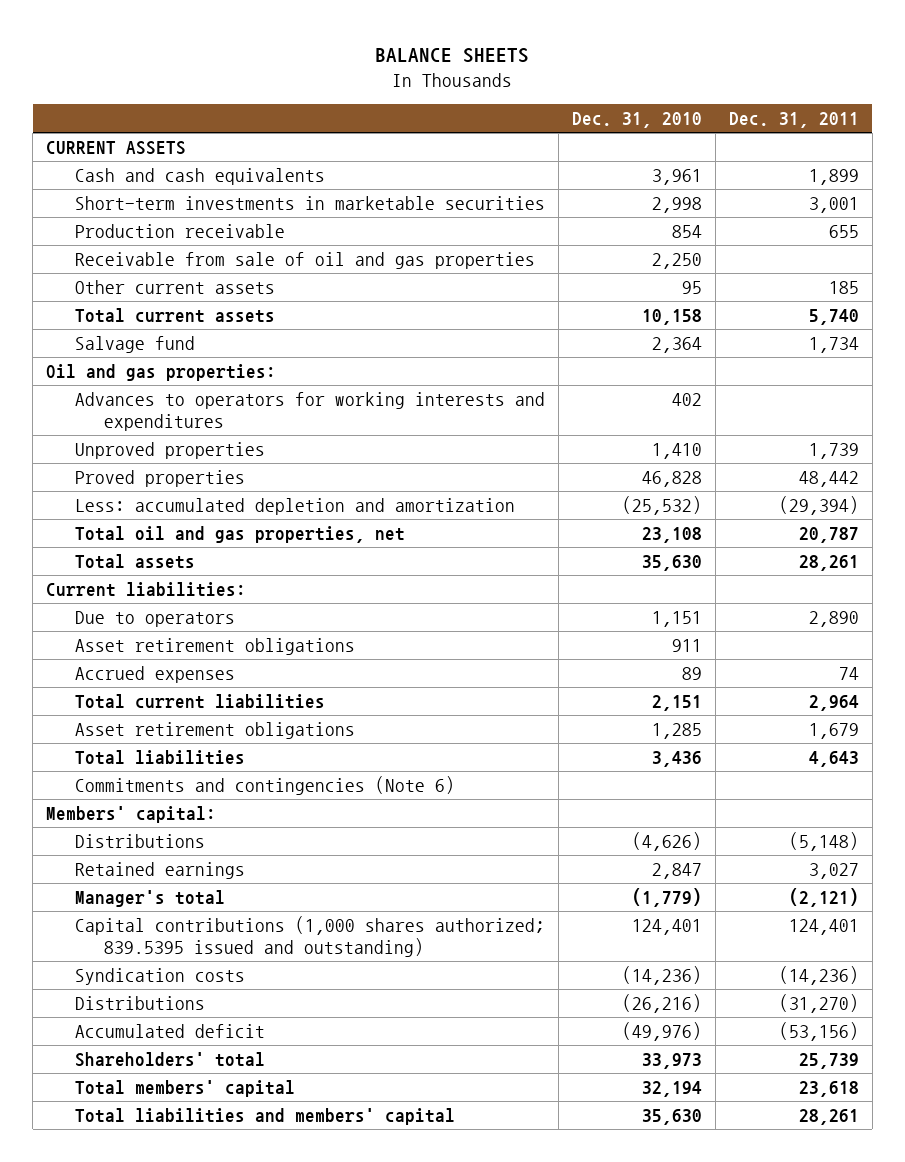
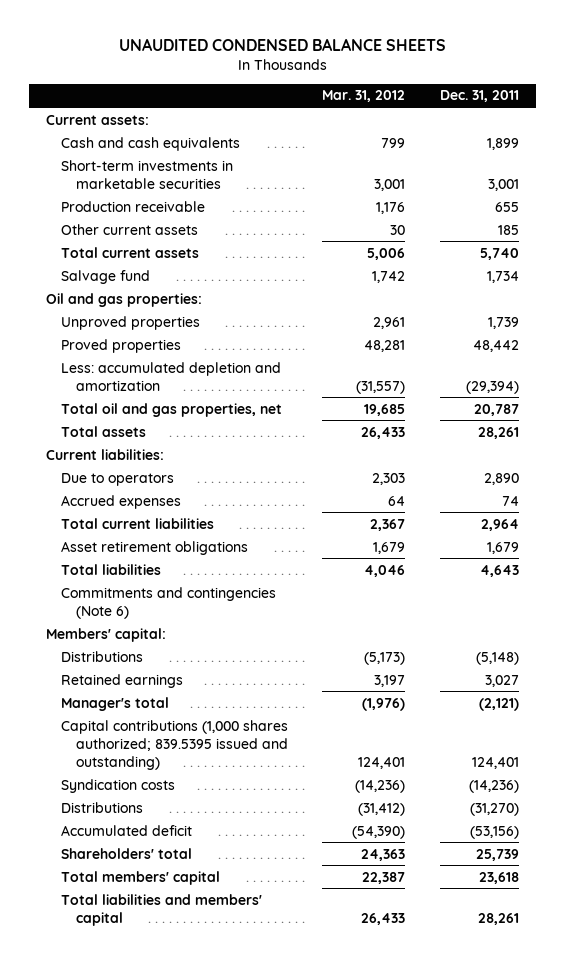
- BALANCE SHEETS
+ UNAUDITED CONDENSED BALANCE SHEETS
- | Dec. 31, 2010 | Dec. 31, 2011
+ | Mar. 31, 2012 | Dec. 31, 2011
- CURRENT ASSETS
+ Current assets:
- Receivable from sale of oil and gas properties | 2,250 |
- Advances to operators for working interests and expenditures | 402 |
- Asset retirement obligations | 911 |

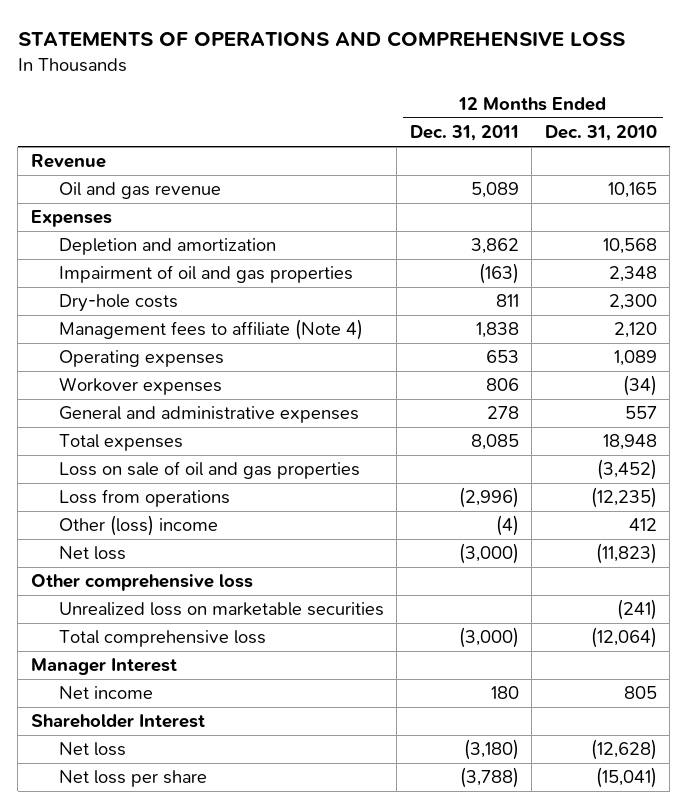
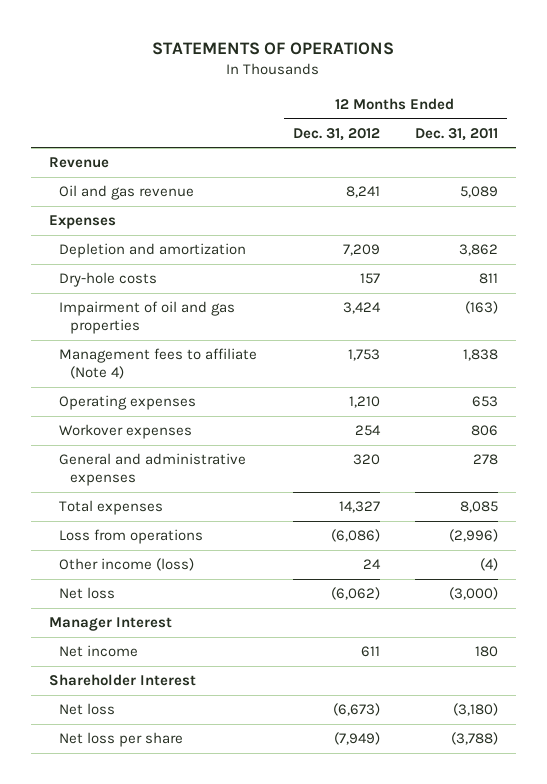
- STATEMENTS OF OPERATIONS AND COMPREHENSIVE LOSS
+ STATEMENTS OF OPERATIONS
- | 12 Months Ended Dec. 31, 2011 | 12 Months Ended Dec. 31, 2010
+ | 12 Months Ended Dec. 31, 2012 | 12 Months Ended Dec. 31, 2011
moved down: Impairment of oil and gas properties | 3,424 | (163)
- Loss on sale of oil and gas properties | | (3,452)
- Other (loss) income | (4) | 412
+ Other income (loss) | 24 | (4)
- Other comprehensive loss
- Unrealized loss on marketable securities | | (241)
- Total comprehensive loss | (3,000) | (12,064)

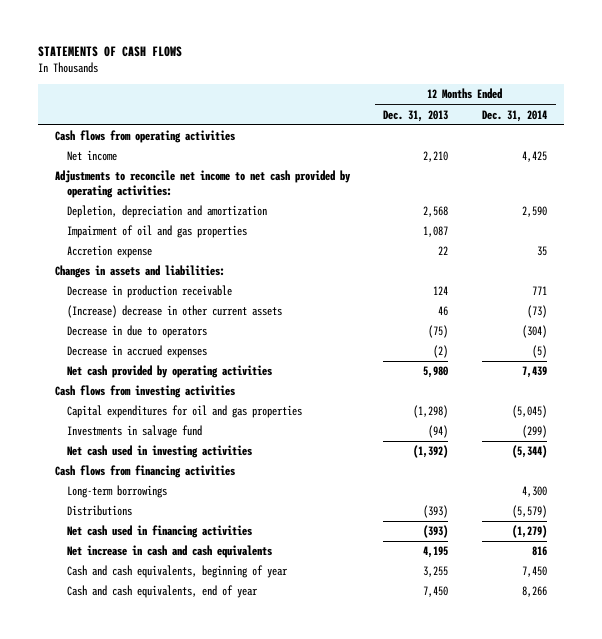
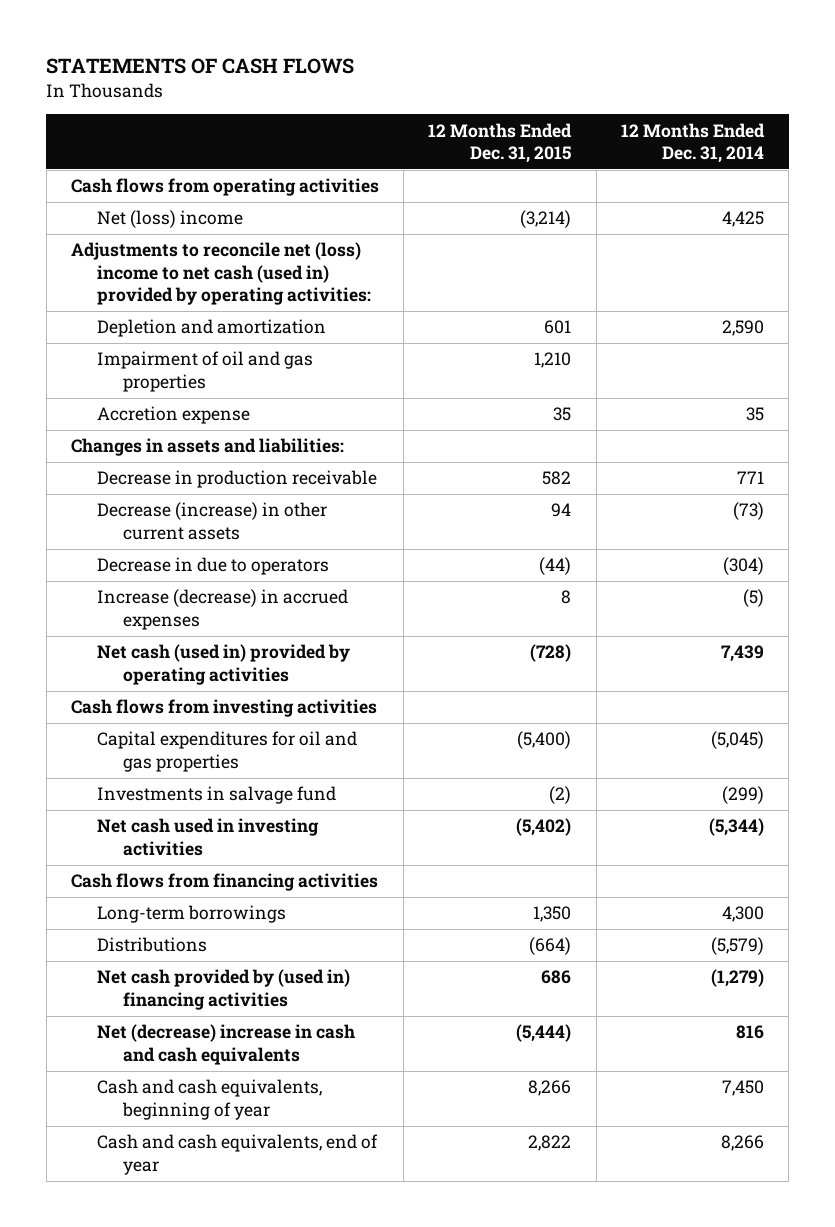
- | 12 Months Ended Dec. 31, 2013 | 12 Months Ended Dec. 31, 2014
+ | 12 Months Ended Dec. 31, 2015 | 12 Months Ended Dec. 31, 2014
- Net income | 2,210 | 4,425
- Adjustments to reconcile net income to net cash provided by operating activities:
- Depletion, depreciation and amortization | 2,568 | 2,590
+ Net (loss) income | (3,214) | 4,425
+ Adjustments to reconcile net (loss) income to net cash (used in) provided by operating activities:
+ Depletion and amortization | 601 | 2,590
- (Increase) decrease in other current assets | 46 | (73)
+ Decrease (increase) in other current assets | 94 | (73)
- Decrease in accrued expenses | (2) | (5)
- Net cash provided by operating activities | 5,980 | 7,439
+ Increase (decrease) in accrued expenses | 8 | (5)
+ Net cash (used in) provided by operating activities | (728) | 7,439
- Net cash used in financing activities | (393) | (1,279)
- Net increase in cash and cash equivalents | 4,195 | 816
+ Net cash provided by (used in) financing activities | 686 | (1,279)
+ Net (decrease) increase in cash and cash equivalents | (5,444) | 816

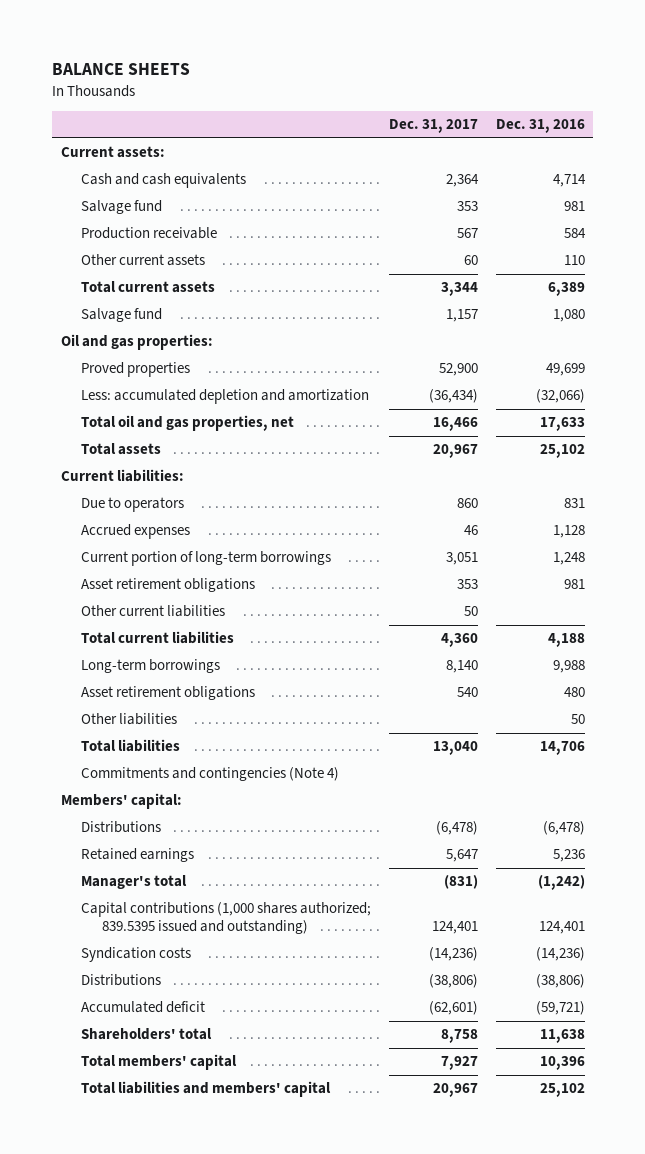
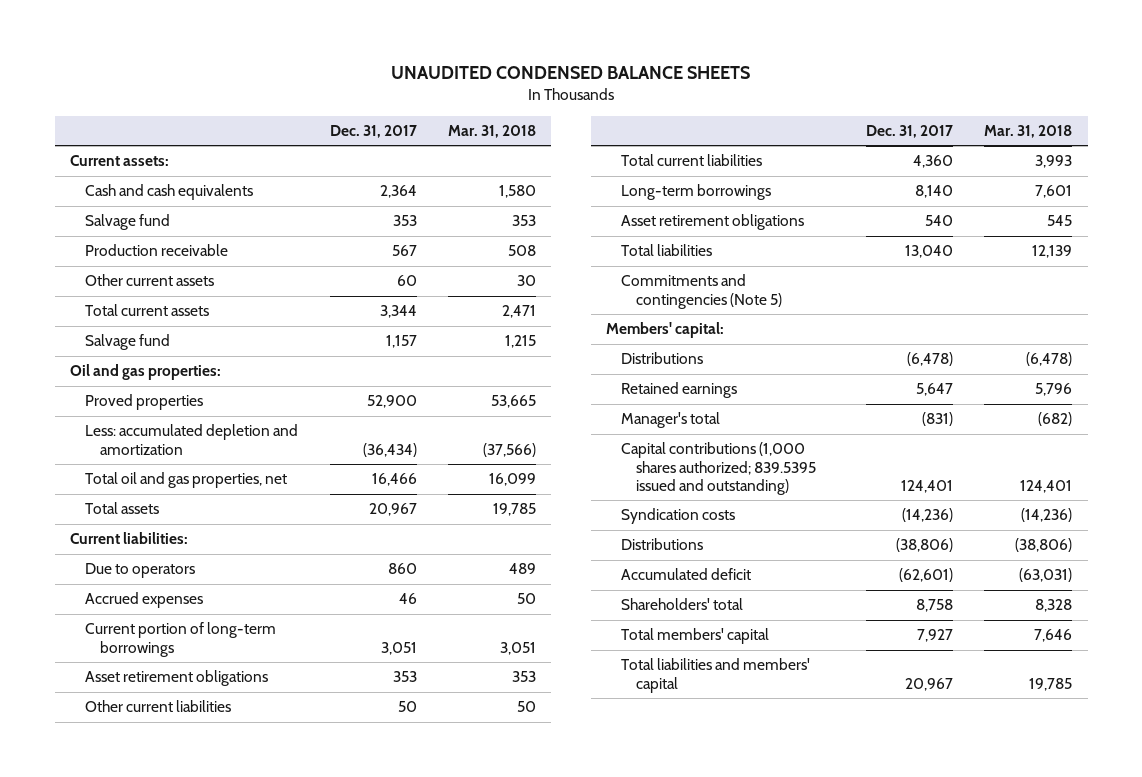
- BALANCE SHEETS
+ UNAUDITED CONDENSED BALANCE SHEETS
- | Dec. 31, 2017 | Dec. 31, 2016
+ | Dec. 31, 2017 | Mar. 31, 2018
- Other liabilities | | 50
- Commitments and contingencies (Note 4)
+ Commitments and contingencies (Note 5)

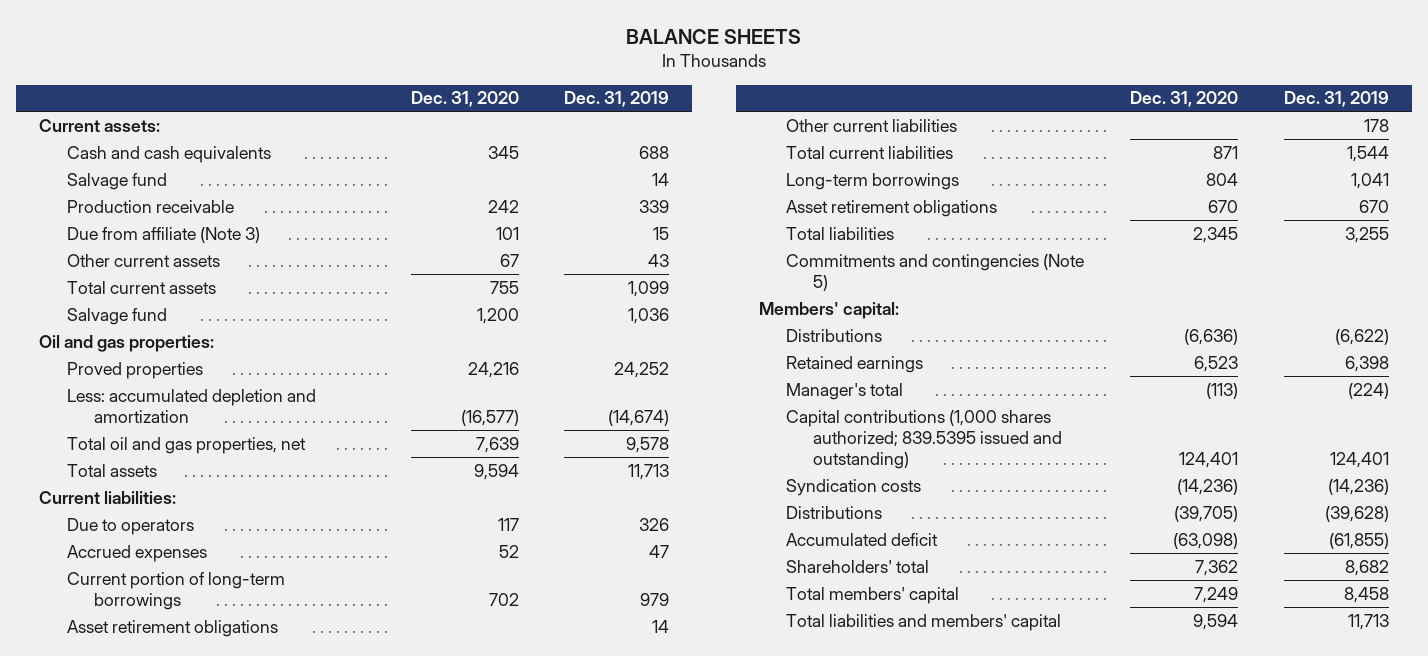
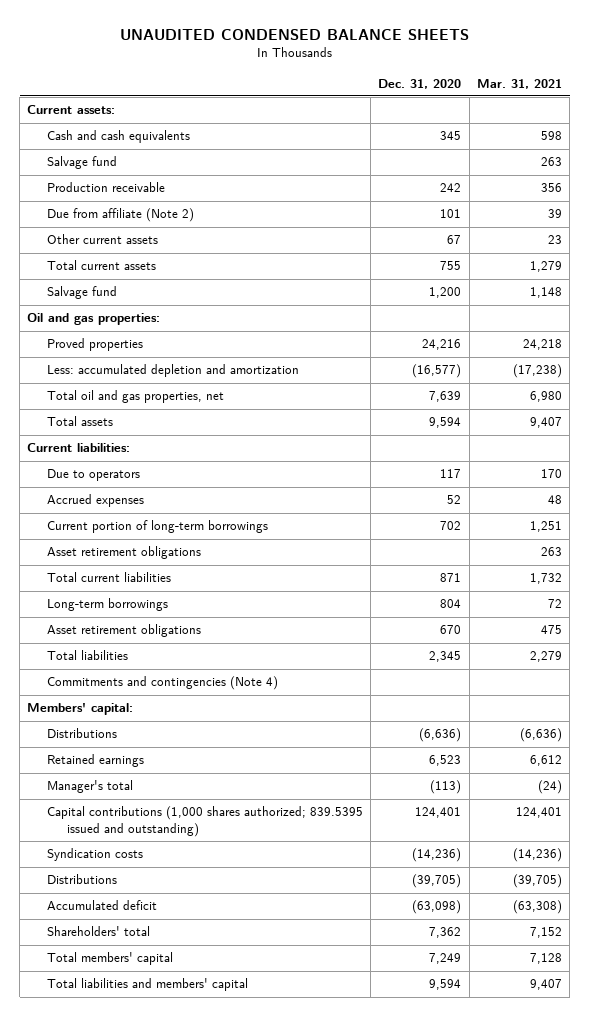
- BALANCE SHEETS
+ UNAUDITED CONDENSED BALANCE SHEETS
- | Dec. 31, 2020 | Dec. 31, 2019
+ | Dec. 31, 2020 | Mar. 31, 2021
- Due from affiliate (Note 3) | 101 | 15
+ Due from affiliate (Note 2) | 101 | 39
- Other current liabilities | | 178
- Commitments and contingencies (Note 5)
+ Commitments and contingencies (Note 4)

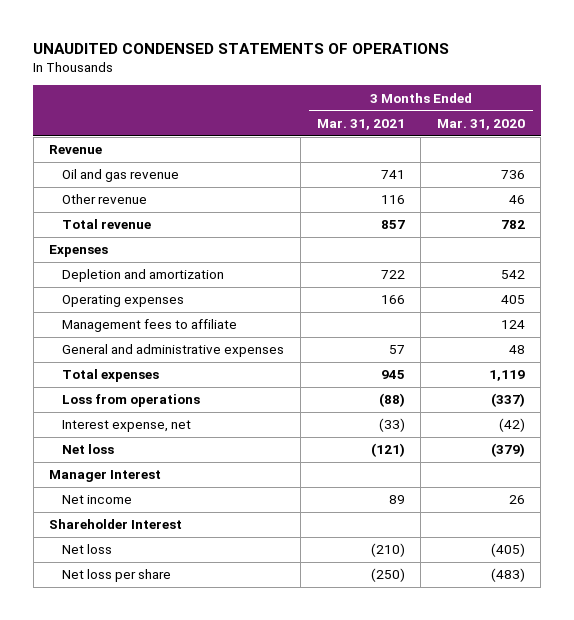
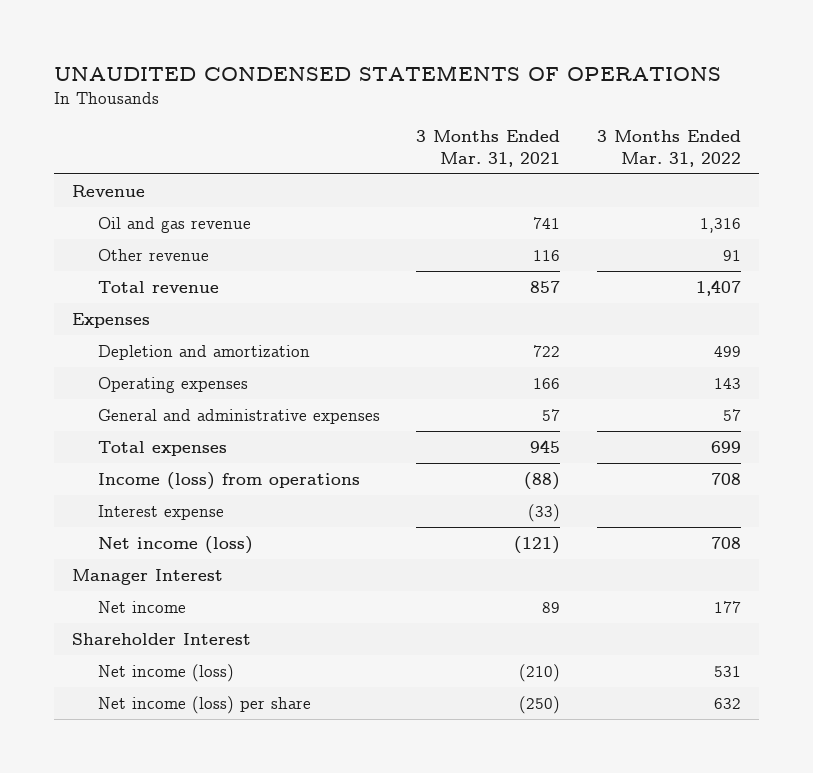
- | 3 Months Ended Mar. 31, 2021 | 3 Months Ended Mar. 31, 2020
+ | 3 Months Ended Mar. 31, 2021 | 3 Months Ended Mar. 31, 2022
- Management fees to affiliate | | 124
- Loss from operations | (88) | (337)
- Interest expense, net | (33) | (42)
- Net loss | (121) | (379)
+ Income (loss) from operations | (88) | 708
+ Interest expense | (33) |
+ Net income (loss) | (121) | 708
- Net loss | (210) | (405)
- Net loss per share | (250) | (483)
+ Net income (loss) | (210) | 531
+ Net income (loss) per share | (250) | 632

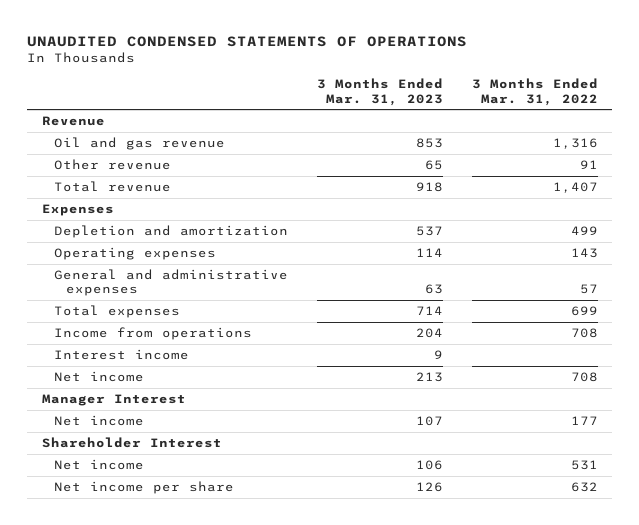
- | 3 Months Ended Mar. 31, 2021 | 3 Months Ended Mar. 31, 2022
+ | 3 Months Ended Mar. 31, 2023 | 3 Months Ended Mar. 31, 2022
- Income (loss) from operations | (88) | 708
- Interest expense | (33) |
- Net income (loss) | (121) | 708
+ Income from operations | 204 | 708
+ Interest income | 9 |
+ Net income | 213 | 708
- Net income (loss) | (210) | 531
- Net income (loss) per share | (250) | 632
+ Net income | 106 | 531
+ Net income per share | 126 | 632

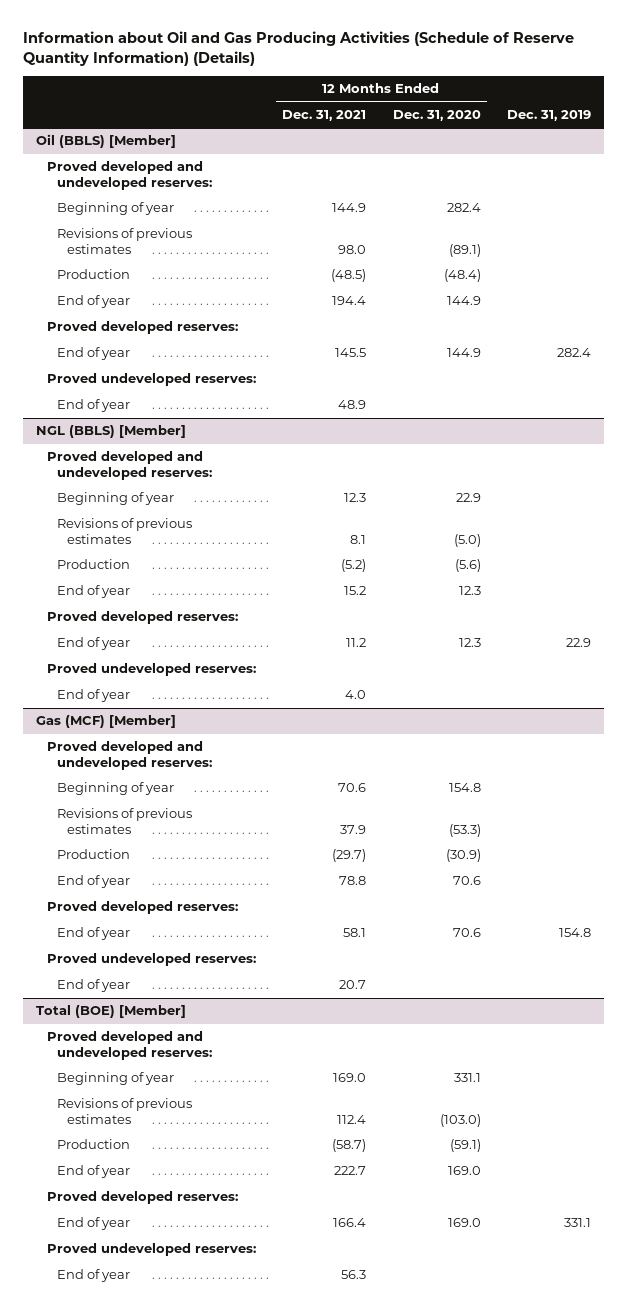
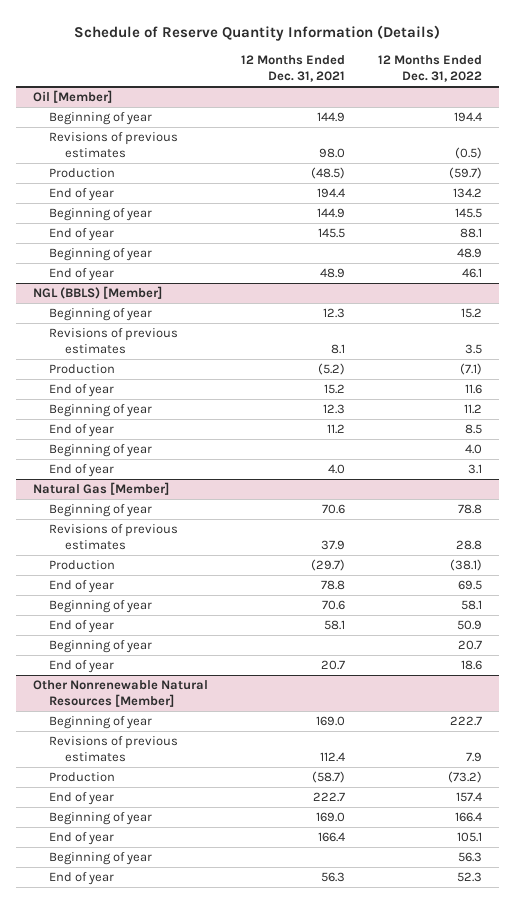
- Information about Oil and Gas Producing Activities (Schedule of Reserve Quantity Information) (Details)
+ Schedule of Reserve Quantity Information (Details)
- | 12 Months Ended Dec. 31, 2021 | 12 Months Ended Dec. 31, 2020 | Dec. 31, 2019
+ | 12 Months Ended Dec. 31, 2021 | 12 Months Ended Dec. 31, 2022
- Oil (BBLS) [Member]
- Proved developed and undeveloped reserves:
+ Oil [Member]
- Proved developed reserves:
+ Beginning of year | 144.9 | 145.5
- Proved undeveloped reserves:
+ Beginning of year | | 48.9
@ NGL (BBLS) [Member]
- Proved developed and undeveloped reserves:
- Proved developed reserves:
+ Beginning of year | 12.3 | 11.2
- Proved undeveloped reserves:
+ Beginning of year | | 4.0
- Gas (MCF) [Member]
- Proved developed and undeveloped reserves:
+ Natural Gas [Member]
- Proved developed reserves:
+ Beginning of year | 70.6 | 58.1
- Proved undeveloped reserves:
+ Beginning of year | | 20.7
- Total (BOE) [Member]
- Proved developed and undeveloped reserves:
+ Other Nonrenewable Natural Resources [Member]
- Proved developed reserves:
+ Beginning of year | 169.0 | 166.4
- Proved undeveloped reserves:
+ Beginning of year | | 56.3

